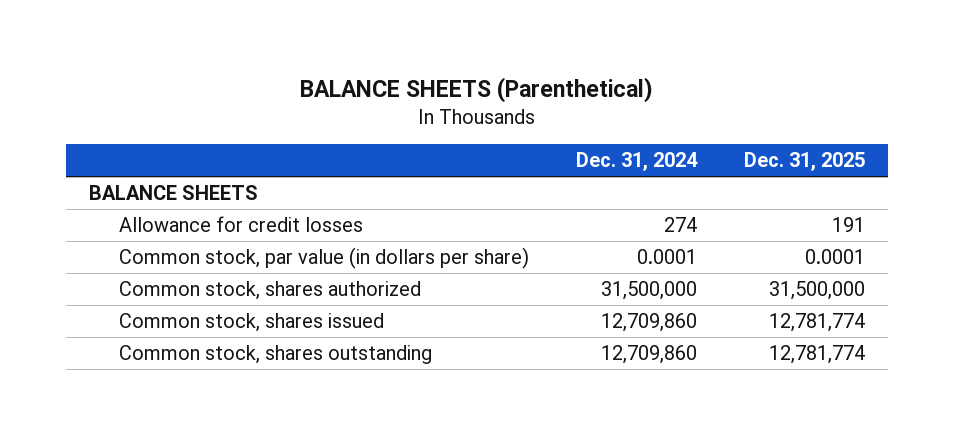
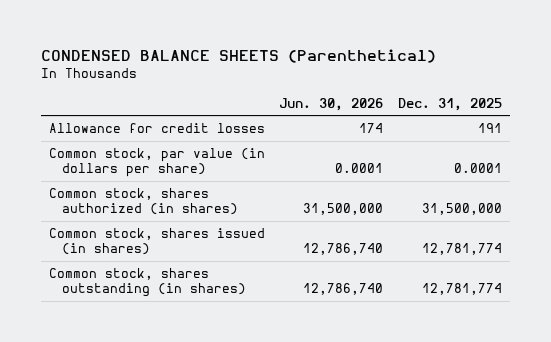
- BALANCE SHEETS (Parenthetical)
+ CONDENSED BALANCE SHEETS (Parenthetical)
- | Dec. 31, 2024 | Dec. 31, 2025
+ | Jun. 30, 2026 | Dec. 31, 2025
- BALANCE SHEETS
- Common stock, shares authorized | 31,500,000 | 31,500,000
- Common stock, shares issued | 12,709,860 | 12,781,774
- Common stock, shares outstanding | 12,709,860 | 12,781,774
+ Common stock, shares authorized (in shares) | 31,500,000 | 31,500,000
+ Common stock, shares issued (in shares) | 12,786,740 | 12,781,774
+ Common stock, shares outstanding (in shares) | 12,786,740 | 12,781,774

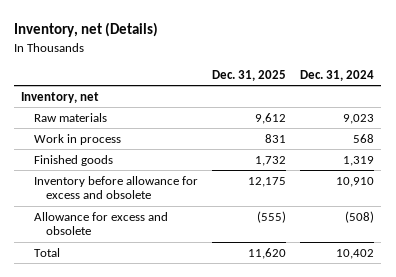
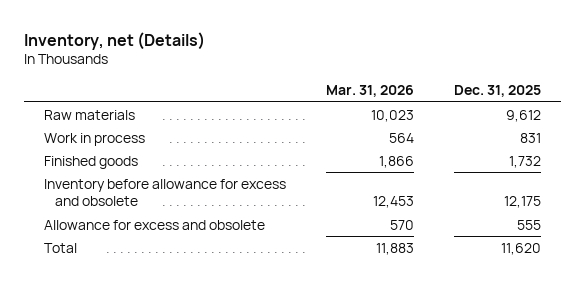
- | Dec. 31, 2025 | Dec. 31, 2024
+ | Mar. 31, 2026 | Dec. 31, 2025
- Inventory, net
- Allowance for excess and obsolete | (555) | (508)
+ Allowance for excess and obsolete | 570 | 555

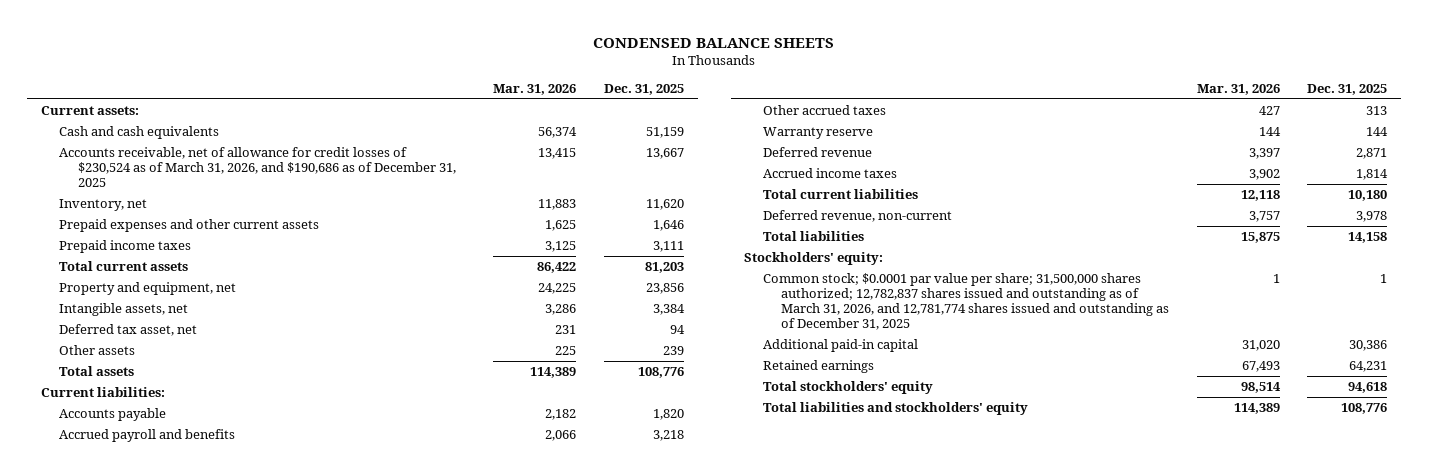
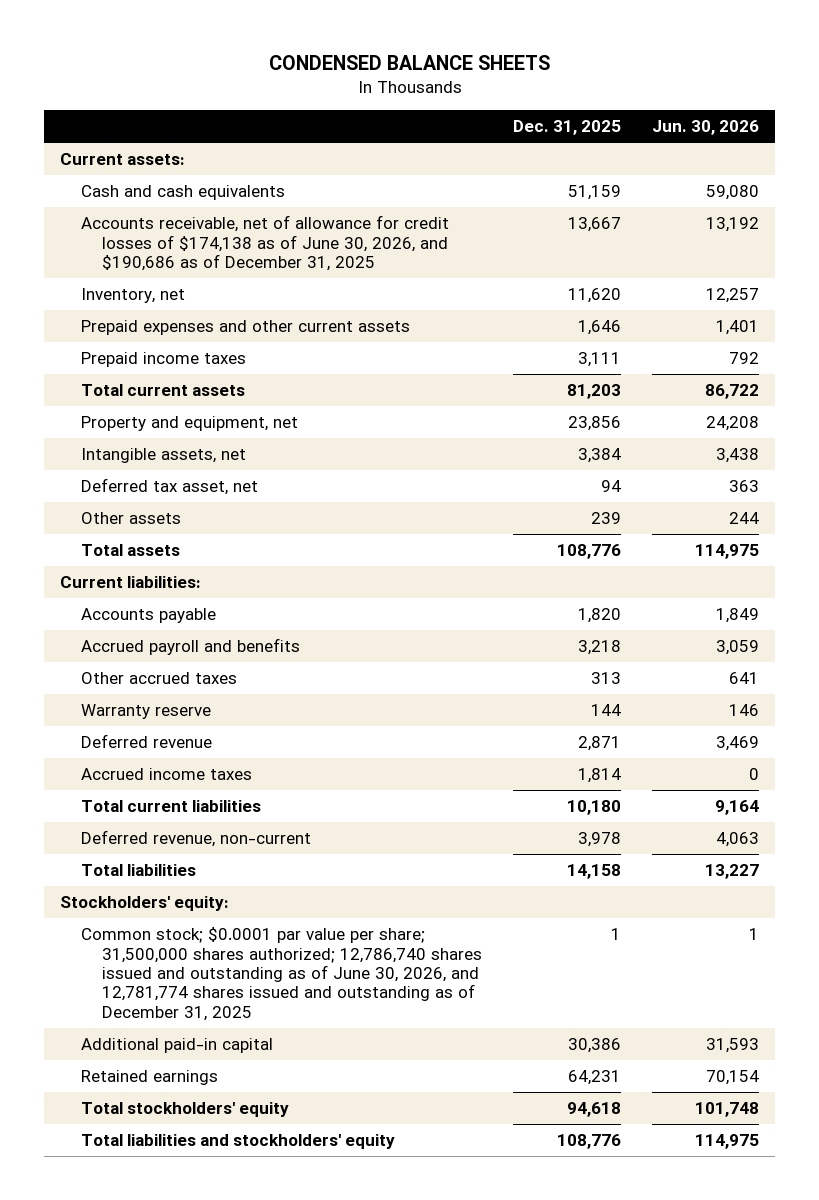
- | Mar. 31, 2026 | Dec. 31, 2025
+ | Dec. 31, 2025 | Jun. 30, 2026
- Accounts receivable, net of allowance for credit losses of $230,524 as of March 31, 2026, and $190,686 as of December 31, 2025 | 13,415 | 13,667
+ Accounts receivable, net of allowance for credit losses of $174,138 as of June 30, 2026, and $190,686 as of December 31, 2025 | 13,667 | 13,192
- Common stock; $0.0001 par value per share; 31,500,000 shares authorized; 12,782,837 shares issued and outstanding as of March 31, 2026, and 12,781,774 shares issued and outstanding as of December 31, 2025 | 1 | 1
+ Common stock; $0.0001 par value per share; 31,500,000 shares authorized; 12,786,740 shares issued and outstanding as of June 30, 2026, and 12,781,774 shares issued and outstanding as of December 31, 2025 | 1 | 1

